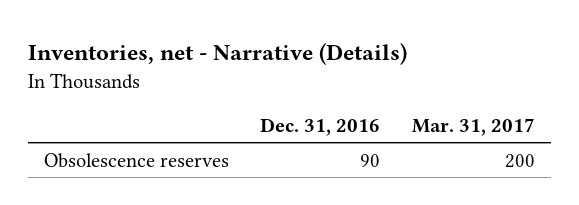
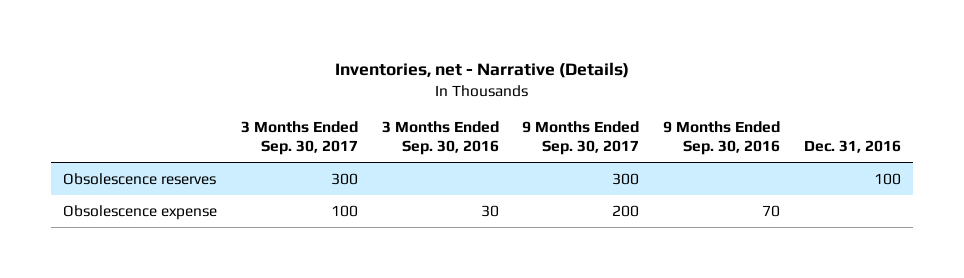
- | Dec. 31, 2016 | Mar. 31, 2017
+ | 3 Months Ended Sep. 30, 2017 | 3 Months Ended Sep. 30, 2016 | 9 Months Ended Sep. 30, 2017 | 9 Months Ended Sep. 30, 2016 | Dec. 31, 2016
- Obsolescence reserves | 90 | 200
+ Obsolescence reserves | 300 | | 300 | | 100
+ Obsolescence expense | 100 | 30 | 200 | 70 |

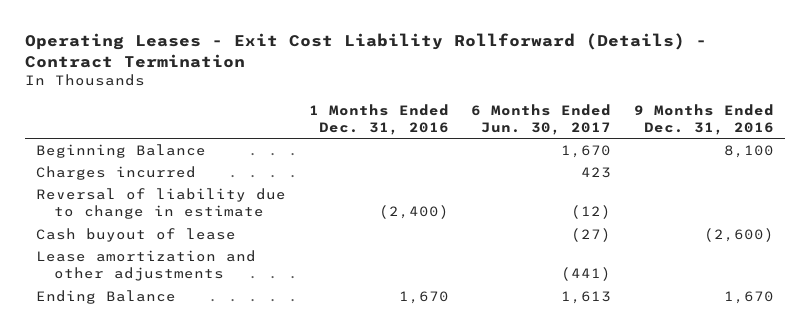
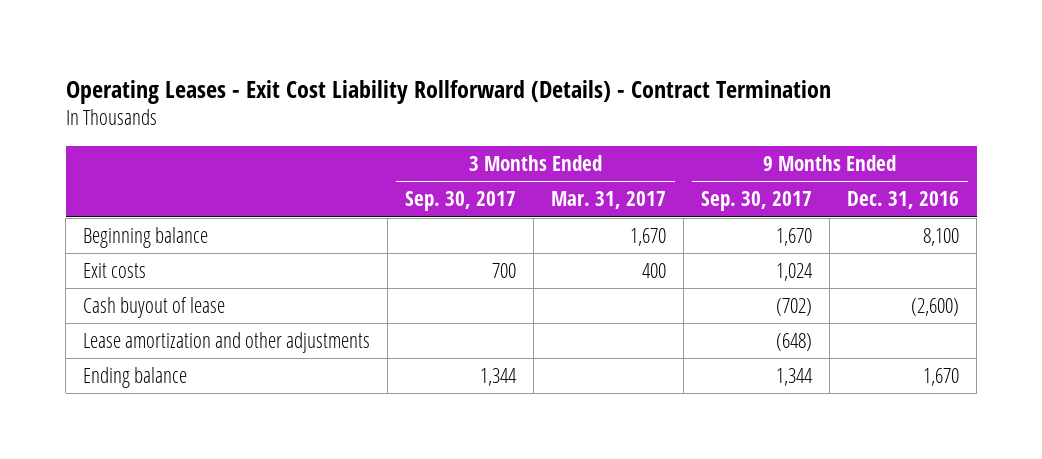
- | 1 Months Ended Dec. 31, 2016 | 6 Months Ended Jun. 30, 2017 | 9 Months Ended Dec. 31, 2016
+ | 3 Months Ended Sep. 30, 2017 | 3 Months Ended Mar. 31, 2017 | 9 Months Ended Sep. 30, 2017 | 9 Months Ended Dec. 31, 2016
- Beginning Balance | | 1,670 | 8,100
- Charges incurred | | 423 |
- Reversal of liability due to change in estimate | (2,400) | (12) |
+ Beginning balance | | 1,670 | 1,670 | 8,100
+ Exit costs | 700 | 400 | 1,024 |
- Ending Balance | 1,670 | 1,613 | 1,670
+ Ending balance | 1,344 | | 1,344 | 1,670

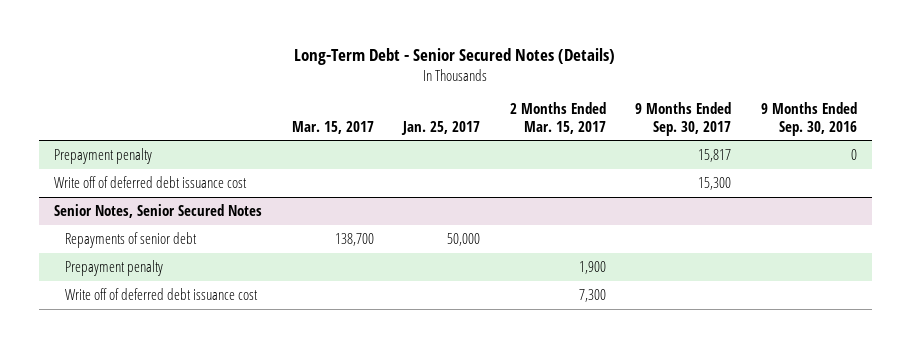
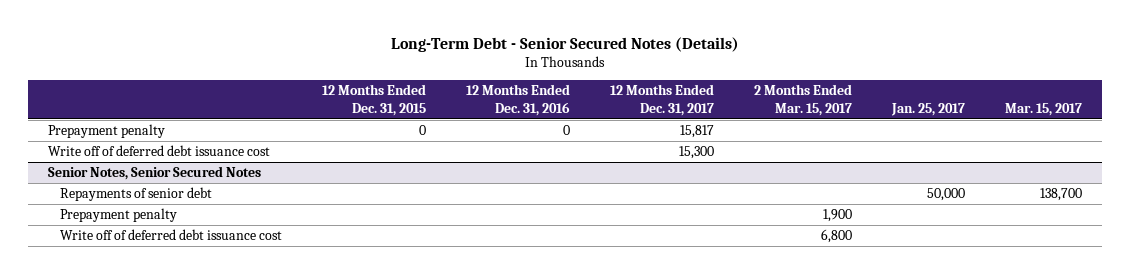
- | Mar. 15, 2017 | Jan. 25, 2017 | 2 Months Ended Mar. 15, 2017 | 9 Months Ended Sep. 30, 2017 | 9 Months Ended Sep. 30, 2016
+ | 12 Months Ended Dec. 31, 2015 | 12 Months Ended Dec. 31, 2016 | 12 Months Ended Dec. 31, 2017 | 2 Months Ended Mar. 15, 2017 | Jan. 25, 2017 | Mar. 15, 2017
@ Senior Notes, Senior Secured Notes
- Write off of deferred debt issuance cost | | | 7,300 | |
+ Write off of deferred debt issuance cost | | | | 6,800 | |

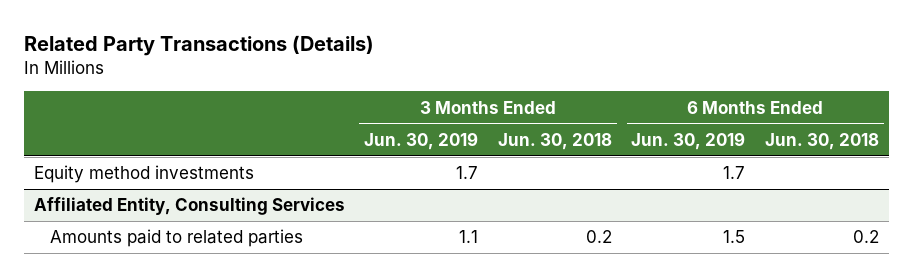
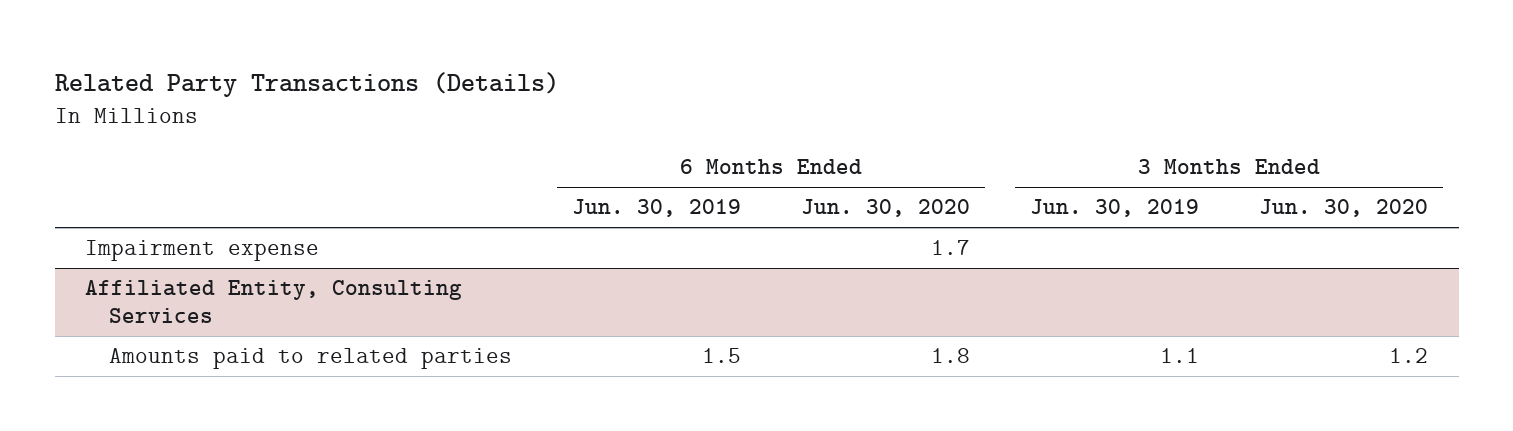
- | 3 Months Ended Jun. 30, 2019 | 3 Months Ended Jun. 30, 2018 | 6 Months Ended Jun. 30, 2019 | 6 Months Ended Jun. 30, 2018
+ | 6 Months Ended Jun. 30, 2019 | 6 Months Ended Jun. 30, 2020 | 3 Months Ended Jun. 30, 2019 | 3 Months Ended Jun. 30, 2020
- Equity method investments | 1.7 | | 1.7 |
+ Impairment expense | | 1.7 | |

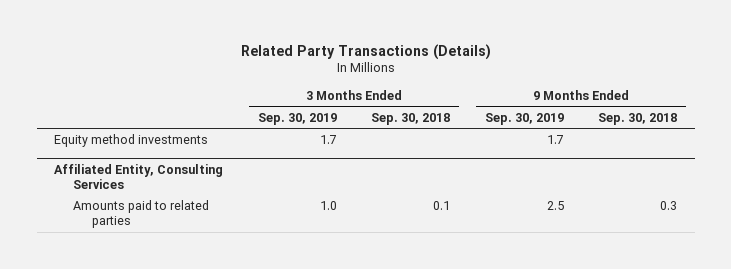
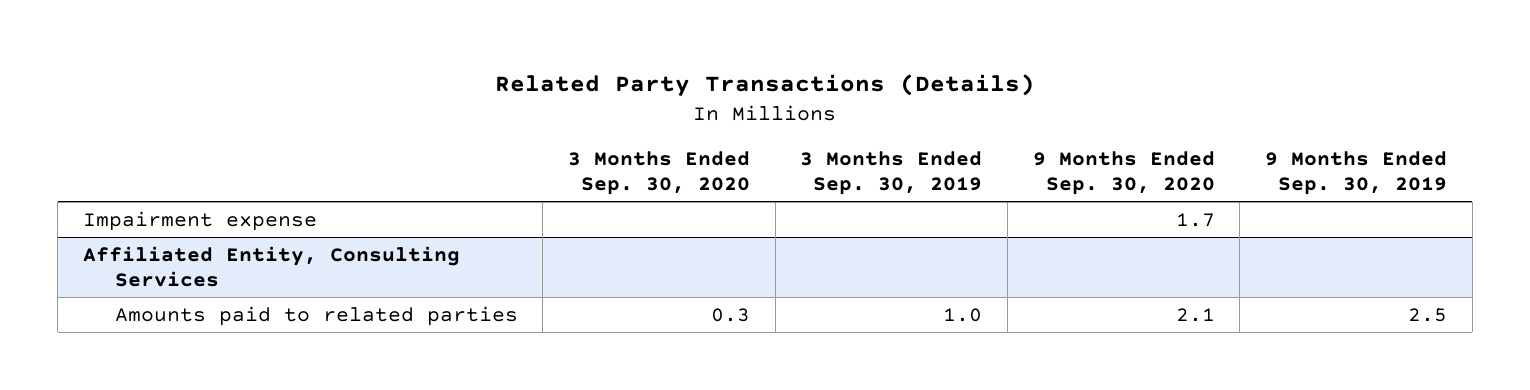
- | 3 Months Ended Sep. 30, 2019 | 3 Months Ended Sep. 30, 2018 | 9 Months Ended Sep. 30, 2019 | 9 Months Ended Sep. 30, 2018
+ | 3 Months Ended Sep. 30, 2020 | 3 Months Ended Sep. 30, 2019 | 9 Months Ended Sep. 30, 2020 | 9 Months Ended Sep. 30, 2019
- Equity method investments | 1.7 | | 1.7 |
+ Impairment expense | | | 1.7 |

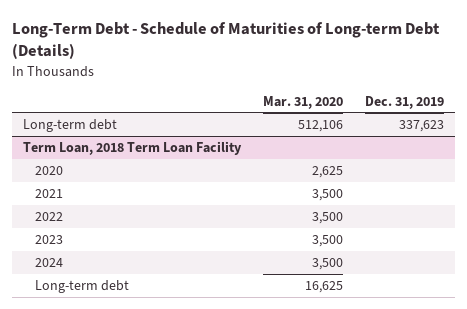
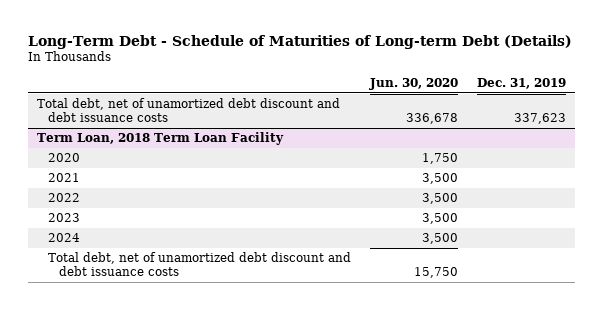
- | Mar. 31, 2020 | Dec. 31, 2019
+ | Jun. 30, 2020 | Dec. 31, 2019
- Long-term debt | 512,106 | 337,623
+ Total debt, net of unamortized debt discount and debt issuance costs | 336,678 | 337,623
@ Term Loan, 2018 Term Loan Facility
- Long-term debt | 16,625 |
+ Total debt, net of unamortized debt discount and debt issuance costs | 15,750 |

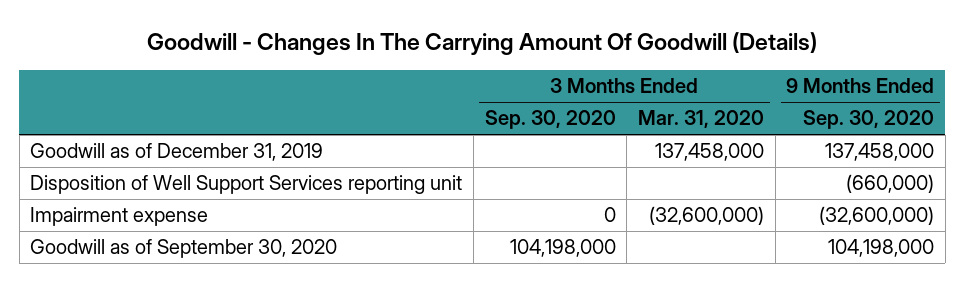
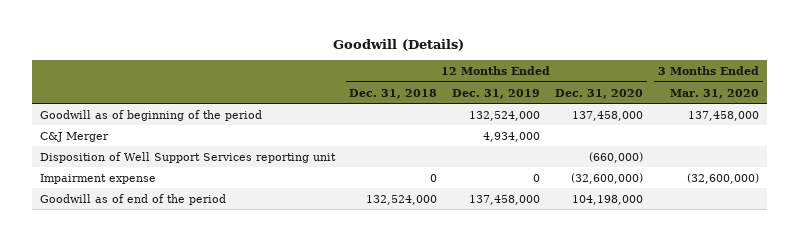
- Goodwill - Changes In The Carrying Amount Of Goodwill (Details)
+ Goodwill (Details)
- | 3 Months Ended Sep. 30, 2020 | 3 Months Ended Mar. 31, 2020 | 9 Months Ended Sep. 30, 2020
+ | 12 Months Ended Dec. 31, 2018 | 12 Months Ended Dec. 31, 2019 | 12 Months Ended Dec. 31, 2020 | 3 Months Ended Mar. 31, 2020
- Goodwill as of December 31, 2019 | | 137,458,000 | 137,458,000
+ Goodwill as of beginning of the period | | 132,524,000 | 137,458,000 | 137,458,000
+ C&J Merger | | 4,934,000 | |
- Goodwill as of September 30, 2020 | 104,198,000 | | 104,198,000
+ Goodwill as of end of the period | 132,524,000 | 137,458,000 | 104,198,000 |

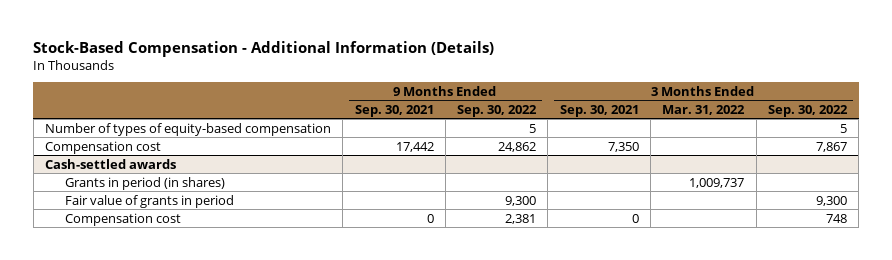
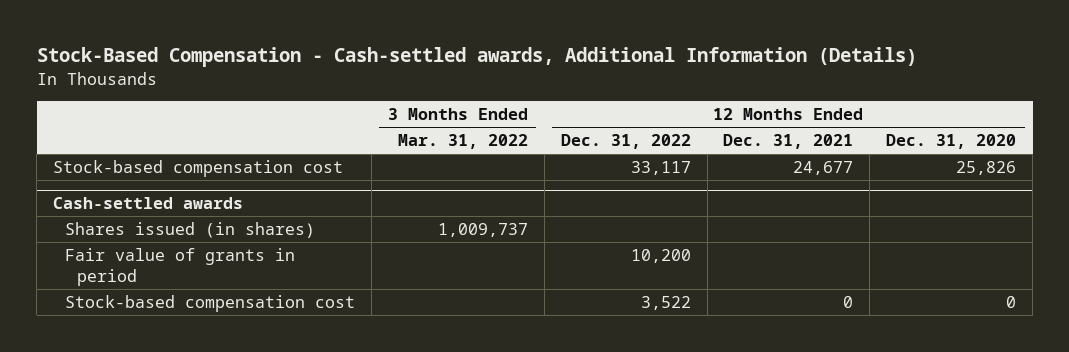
- Stock-Based Compensation - Additional Information (Details)
+ Stock-Based Compensation - Cash-settled awards, Additional Information (Details)
- | 9 Months Ended Sep. 30, 2021 | 9 Months Ended Sep. 30, 2022 | 3 Months Ended Sep. 30, 2021 | 3 Months Ended Mar. 31, 2022 | 3 Months Ended Sep. 30, 2022
+ | 3 Months Ended Mar. 31, 2022 | 12 Months Ended Dec. 31, 2022 | 12 Months Ended Dec. 31, 2021 | 12 Months Ended Dec. 31, 2020
- Number of types of equity-based compensation | | 5 | | | 5
- Compensation cost | 17,442 | 24,862 | 7,350 | | 7,867
+ Stock-based compensation cost | | 33,117 | 24,677 | 25,826
@ Cash-settled awards
- Grants in period (in shares) | | | | 1,009,737 |
+ Shares issued (in shares) | 1,009,737 | | |
- Compensation cost | 0 | 2,381 | 0 | | 748
+ Stock-based compensation cost | | 3,522 | 0 | 0

